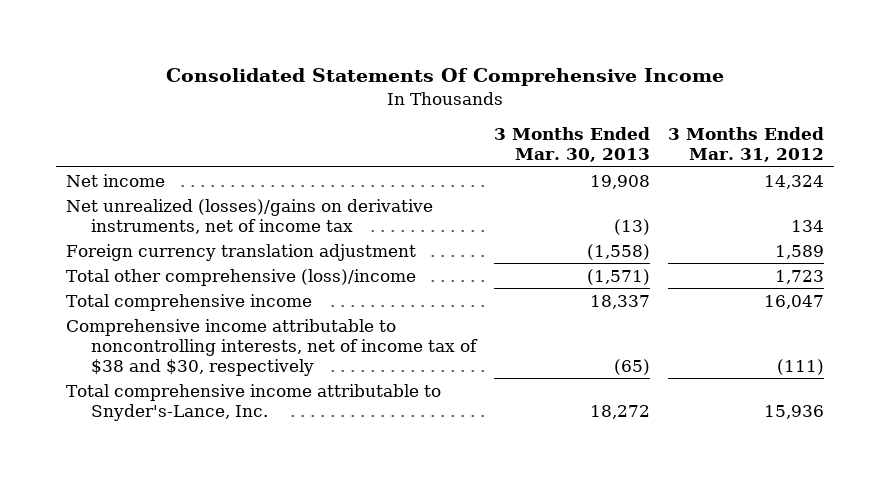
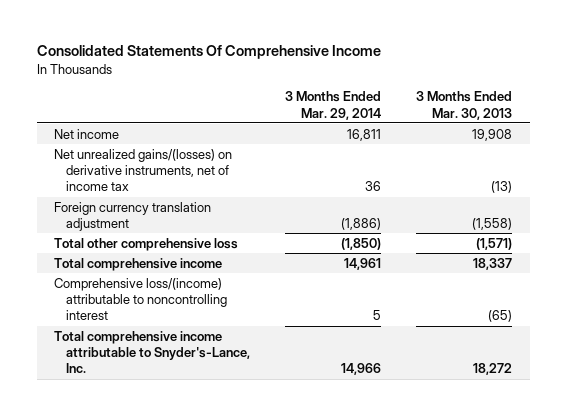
- | 3 Months Ended Mar. 30, 2013 | 3 Months Ended Mar. 31, 2012
+ | 3 Months Ended Mar. 29, 2014 | 3 Months Ended Mar. 30, 2013
- Net unrealized (losses)/gains on derivative instruments, net of income tax | (13) | 134
+ Net unrealized gains/(losses) on derivative instruments, net of income tax | 36 | (13)
- Total other comprehensive (loss)/income | (1,571) | 1,723
+ Total other comprehensive loss | (1,850) | (1,571)
- Comprehensive income attributable to noncontrolling interests, net of income tax of $38 and $30, respectively | (65) | (111)
+ Comprehensive loss/(income) attributable to noncontrolling interest | 5 | (65)

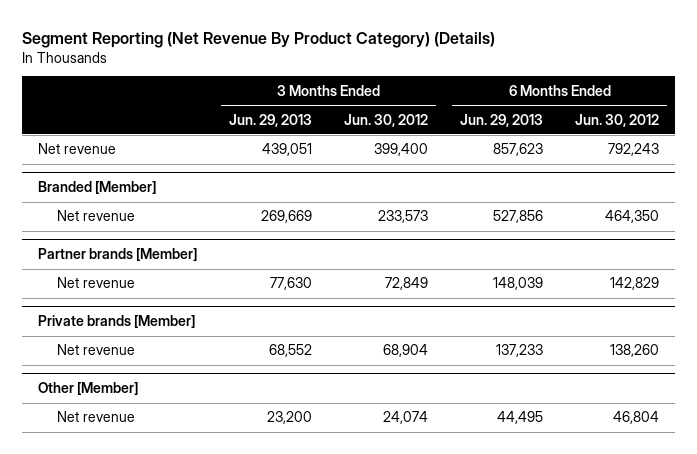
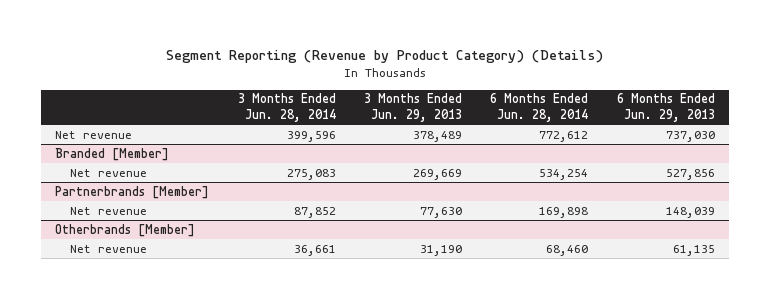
- Segment Reporting (Net Revenue By Product Category) (Details)
+ Segment Reporting (Revenue by Product Category) (Details)
- | 3 Months Ended Jun. 29, 2013 | 3 Months Ended Jun. 30, 2012 | 6 Months Ended Jun. 29, 2013 | 6 Months Ended Jun. 30, 2012
+ | 3 Months Ended Jun. 28, 2014 | 3 Months Ended Jun. 29, 2013 | 6 Months Ended Jun. 28, 2014 | 6 Months Ended Jun. 29, 2013
- Net revenue | 439,051 | 399,400 | 857,623 | 792,243
+ Net revenue | 399,596 | 378,489 | 772,612 | 737,030
- Partner brands [Member]
+ Partnerbrands [Member]
- Private brands [Member]
- Net revenue | 68,552 | 68,904 | 137,233 | 138,260
- Other [Member]
- Net revenue | 23,200 | 24,074 | 44,495 | 46,804
+ Otherbrands [Member]
+ Net revenue | 36,661 | 31,190 | 68,460 | 61,135

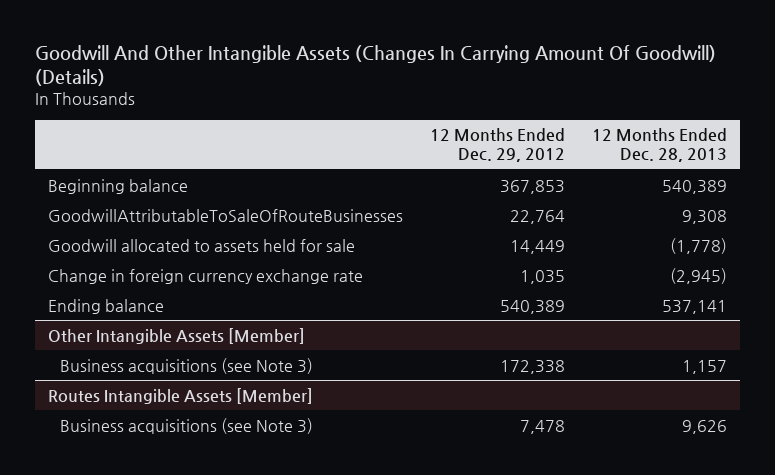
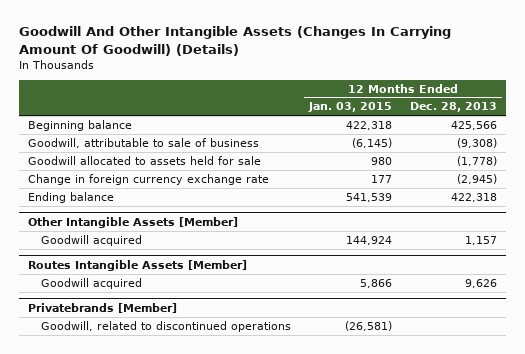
- | 12 Months Ended Dec. 29, 2012 | 12 Months Ended Dec. 28, 2013
+ | 12 Months Ended Jan. 03, 2015 | 12 Months Ended Dec. 28, 2013
- Beginning balance | 367,853 | 540,389
- GoodwillAttributableToSaleOfRouteBusinesses | 22,764 | 9,308
+ Beginning balance | 422,318 | 425,566
+ Goodwill, attributable to sale of business | (6,145) | (9,308)
- Ending balance | 540,389 | 537,141
+ Ending balance | 541,539 | 422,318
@ Other Intangible Assets [Member]
- Business acquisitions (see Note 3) | 172,338 | 1,157
+ Goodwill acquired | 144,924 | 1,157
@ Routes Intangible Assets [Member]
- Business acquisitions (see Note 3) | 7,478 | 9,626
+ Goodwill acquired | 5,866 | 9,626
+ Privatebrands [Member]
+ Goodwill, related to discontinued operations | (26,581) |

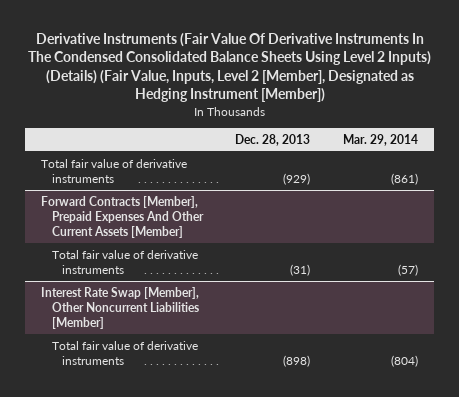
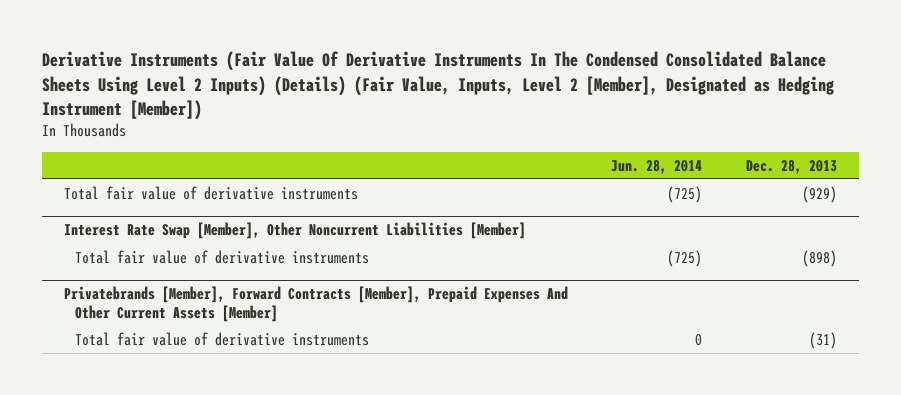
- | Dec. 28, 2013 | Mar. 29, 2014
+ | Jun. 28, 2014 | Dec. 28, 2013
- Forward Contracts [Member], Prepaid Expenses And Other Current Assets [Member]
- Total fair value of derivative instruments | (31) | (57)
+ Privatebrands [Member], Forward Contracts [Member], Prepaid Expenses And Other Current Assets [Member]
+ Total fair value of derivative instruments | 0 | (31)

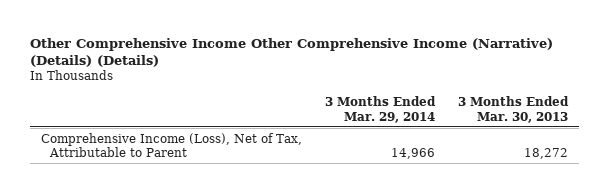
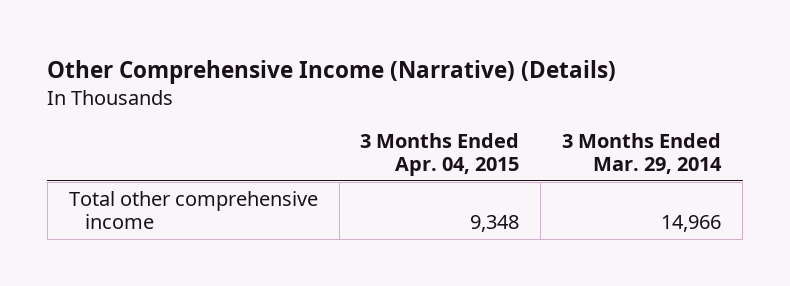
- Other Comprehensive Income Other Comprehensive Income (Narrative) (Details) (Details)
+ Other Comprehensive Income (Narrative) (Details)
- | 3 Months Ended Mar. 29, 2014 | 3 Months Ended Mar. 30, 2013
+ | 3 Months Ended Apr. 04, 2015 | 3 Months Ended Mar. 29, 2014
- Comprehensive Income (Loss), Net of Tax, Attributable to Parent | 14,966 | 18,272
+ Total other comprehensive income | 9,348 | 14,966

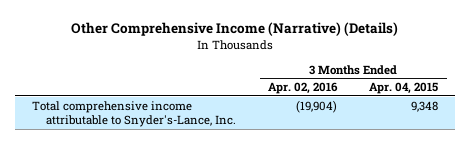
- | 3 Months Ended Apr. 04, 2015 | 3 Months Ended Mar. 29, 2014
+ | 3 Months Ended Apr. 02, 2016 | 3 Months Ended Apr. 04, 2015
- Total other comprehensive income | 9,348 | 14,966
+ Total comprehensive income attributable to Snyder's-Lance, Inc. | (19,904) | 9,348

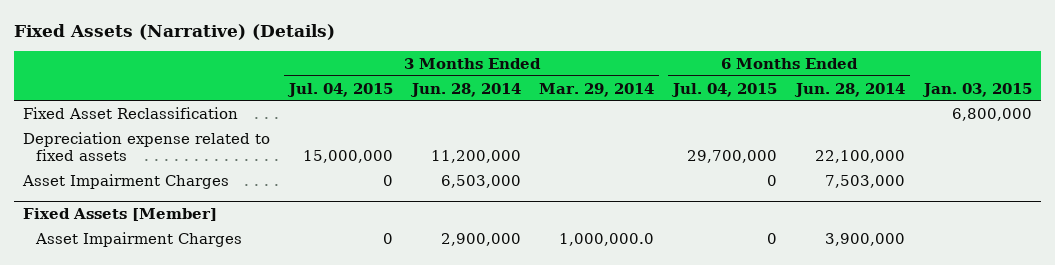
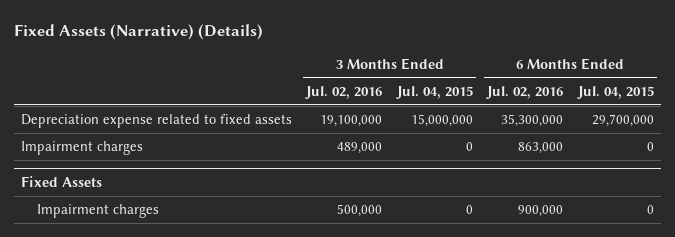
- | 3 Months Ended Jul. 04, 2015 | 3 Months Ended Jun. 28, 2014 | 3 Months Ended Mar. 29, 2014 | 6 Months Ended Jul. 04, 2015 | 6 Months Ended Jun. 28, 2014 | Jan. 03, 2015
+ | 3 Months Ended Jul. 02, 2016 | 3 Months Ended Jul. 04, 2015 | 6 Months Ended Jul. 02, 2016 | 6 Months Ended Jul. 04, 2015
- Fixed Asset Reclassification | | | | | | 6,800,000
- Asset Impairment Charges | 0 | 6,503,000 | | 0 | 7,503,000 |
- Fixed Assets [Member]
- Asset Impairment Charges | 0 | 2,900,000 | 1,000,000.0 | 0 | 3,900,000 |
+ Impairment charges | 489,000 | 0 | 863,000 | 0
+ Fixed Assets
+ Impairment charges | 500,000 | 0 | 900,000 | 0

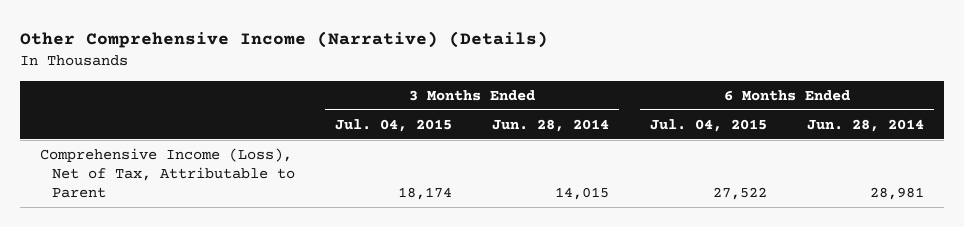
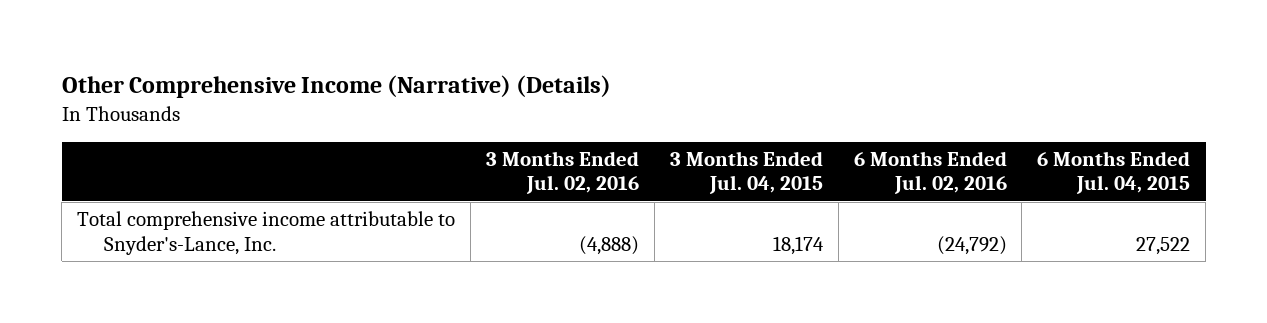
- | 3 Months Ended Jul. 04, 2015 | 3 Months Ended Jun. 28, 2014 | 6 Months Ended Jul. 04, 2015 | 6 Months Ended Jun. 28, 2014
+ | 3 Months Ended Jul. 02, 2016 | 3 Months Ended Jul. 04, 2015 | 6 Months Ended Jul. 02, 2016 | 6 Months Ended Jul. 04, 2015
- Comprehensive Income (Loss), Net of Tax, Attributable to Parent | 18,174 | 14,015 | 27,522 | 28,981
+ Total comprehensive income attributable to Snyder's-Lance, Inc. | (4,888) | 18,174 | (24,792) | 27,522

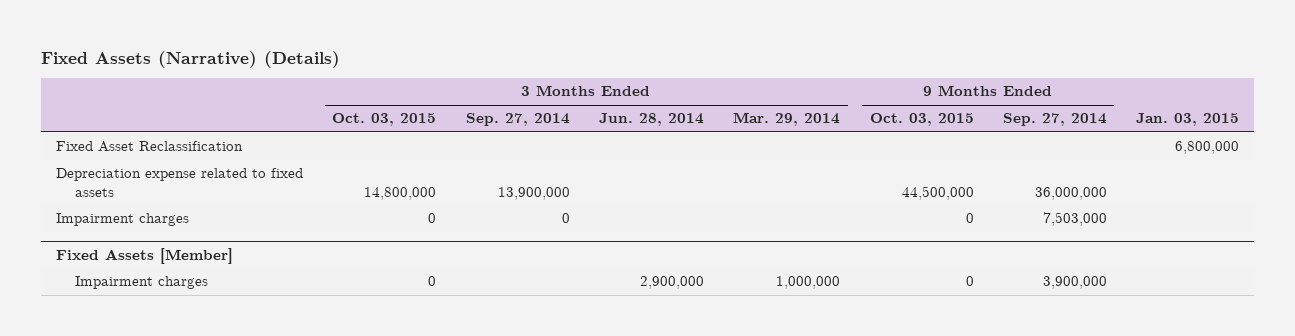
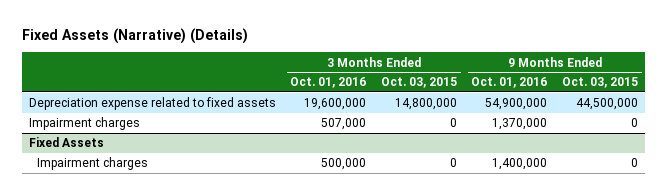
- | 3 Months Ended Oct. 03, 2015 | 3 Months Ended Sep. 27, 2014 | 3 Months Ended Jun. 28, 2014 | 3 Months Ended Mar. 29, 2014 | 9 Months Ended Oct. 03, 2015 | 9 Months Ended Sep. 27, 2014 | Jan. 03, 2015
+ | 3 Months Ended Oct. 01, 2016 | 3 Months Ended Oct. 03, 2015 | 9 Months Ended Oct. 01, 2016 | 9 Months Ended Oct. 03, 2015
- Fixed Asset Reclassification | | | | | | | 6,800,000
- Fixed Assets [Member]
+ Fixed Assets

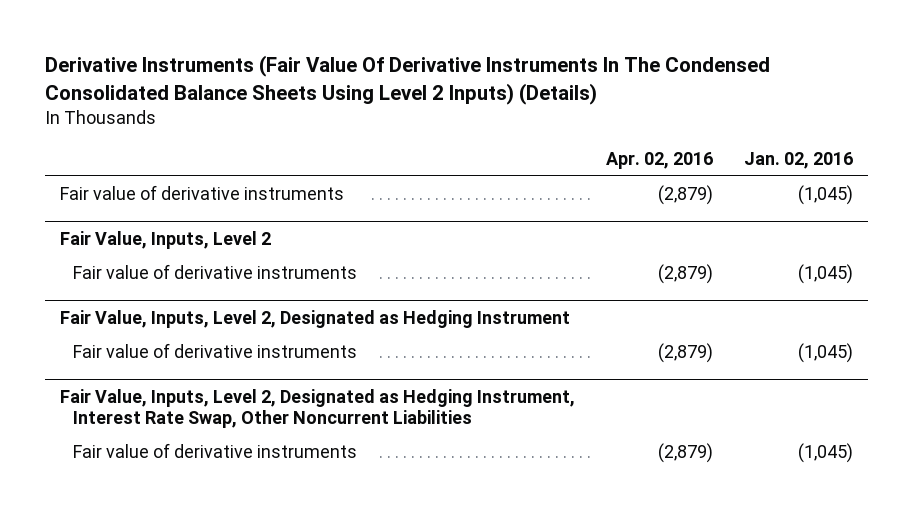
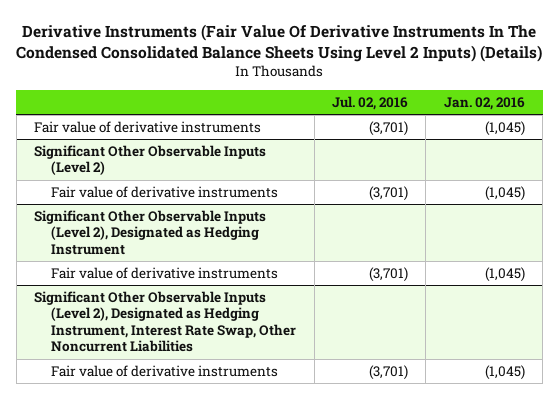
- | Apr. 02, 2016 | Jan. 02, 2016
+ | Jul. 02, 2016 | Jan. 02, 2016
- Fair Value, Inputs, Level 2
+ Significant Other Observable Inputs (Level 2)
- Fair Value, Inputs, Level 2, Designated as Hedging Instrument
+ Significant Other Observable Inputs (Level 2), Designated as Hedging Instrument
- Fair Value, Inputs, Level 2, Designated as Hedging Instrument, Interest Rate Swap, Other Noncurrent Liabilities
+ Significant Other Observable Inputs (Level 2), Designated as Hedging Instrument, Interest Rate Swap, Other Noncurrent Liabilities

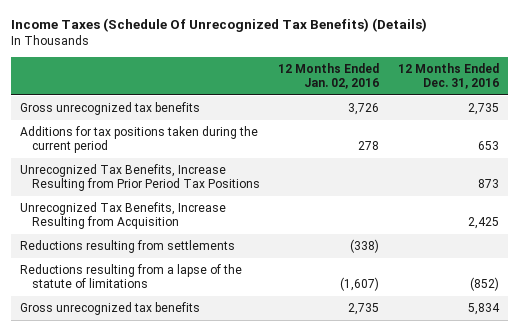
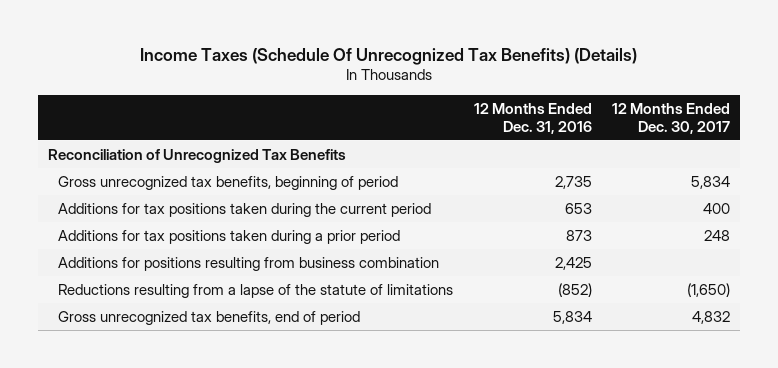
- | 12 Months Ended Jan. 02, 2016 | 12 Months Ended Dec. 31, 2016
+ | 12 Months Ended Dec. 31, 2016 | 12 Months Ended Dec. 30, 2017
- Gross unrecognized tax benefits | 3,726 | 2,735
+ Reconciliation of Unrecognized Tax Benefits
+ Gross unrecognized tax benefits, beginning of period | 2,735 | 5,834
- Unrecognized Tax Benefits, Increase Resulting from Prior Period Tax Positions | | 873
- Unrecognized Tax Benefits, Increase Resulting from Acquisition | | 2,425
- Reductions resulting from settlements | (338) |
+ Additions for tax positions taken during a prior period | 873 | 248
+ Additions for positions resulting from business combination | 2,425 |
- Gross unrecognized tax benefits | 2,735 | 5,834
+ Gross unrecognized tax benefits, end of period | 5,834 | 4,832

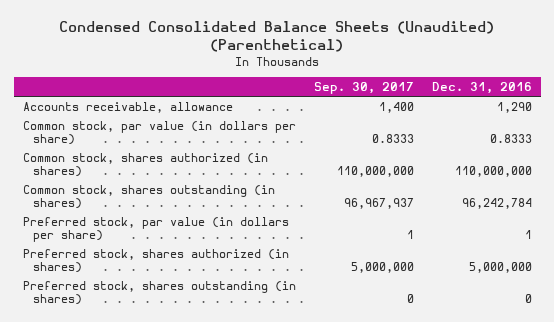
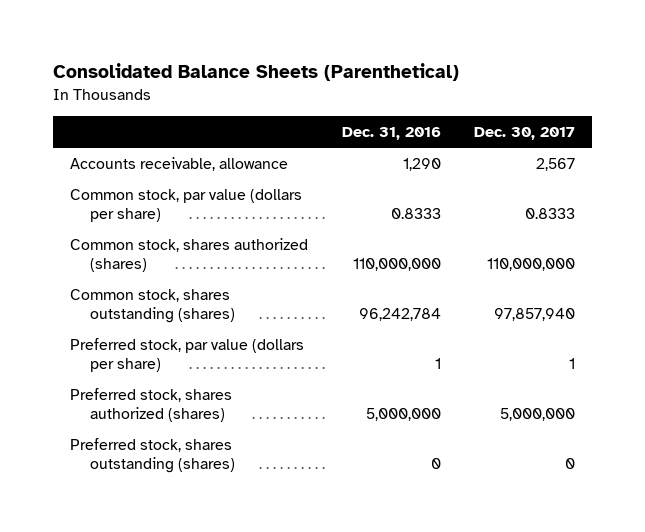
- Condensed Consolidated Balance Sheets (Unaudited) (Parenthetical)
+ Consolidated Balance Sheets (Parenthetical)
- | Sep. 30, 2017 | Dec. 31, 2016
+ | Dec. 31, 2016 | Dec. 30, 2017
- Common stock, par value (in dollars per share) | 0.8333 | 0.8333
- Common stock, shares authorized (in shares) | 110,000,000 | 110,000,000
- Common stock, shares outstanding (in shares) | 96,967,937 | 96,242,784
- Preferred stock, par value (in dollars per share) | 1 | 1
- Preferred stock, shares authorized (in shares) | 5,000,000 | 5,000,000
- Preferred stock, shares outstanding (in shares) | 0 | 0
+ Common stock, par value (dollars per share) | 0.8333 | 0.8333
+ Common stock, shares authorized (shares) | 110,000,000 | 110,000,000
+ Common stock, shares outstanding (shares) | 96,242,784 | 97,857,940
+ Preferred stock, par value (dollars per share) | 1 | 1
+ Preferred stock, shares authorized (shares) | 5,000,000 | 5,000,000
+ Preferred stock, shares outstanding (shares) | 0 | 0

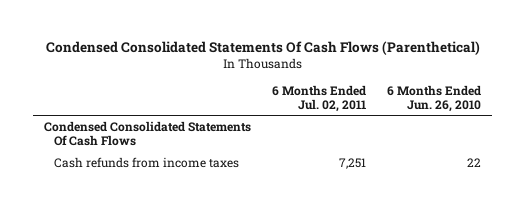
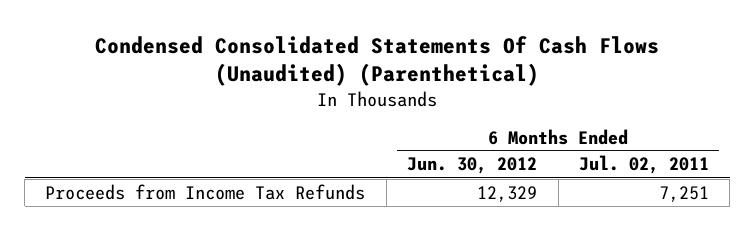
- Condensed Consolidated Statements Of Cash Flows (Parenthetical)
+ Condensed Consolidated Statements Of Cash Flows (Unaudited) (Parenthetical)
- | 6 Months Ended Jul. 02, 2011 | 6 Months Ended Jun. 26, 2010
+ | 6 Months Ended Jun. 30, 2012 | 6 Months Ended Jul. 02, 2011
- Condensed Consolidated Statements Of Cash Flows
- Cash refunds from income taxes | 7,251 | 22
+ Proceeds from Income Tax Refunds | 12,329 | 7,251

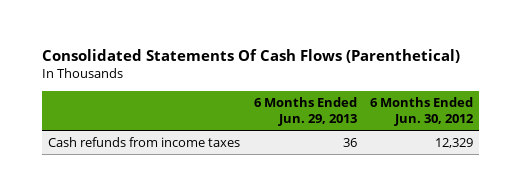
- Condensed Consolidated Statements Of Cash Flows (Unaudited) (Parenthetical)
+ Consolidated Statements Of Cash Flows (Parenthetical)
- | 6 Months Ended Jun. 30, 2012 | 6 Months Ended Jul. 02, 2011
+ | 6 Months Ended Jun. 29, 2013 | 6 Months Ended Jun. 30, 2012
- Proceeds from Income Tax Refunds | 12,329 | 7,251
+ Cash refunds from income taxes | 36 | 12,329

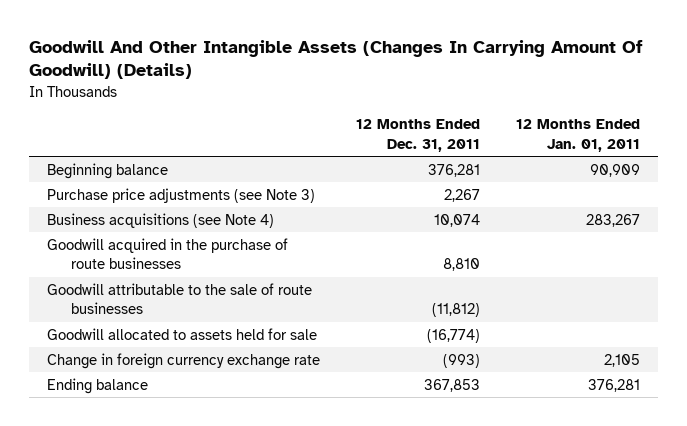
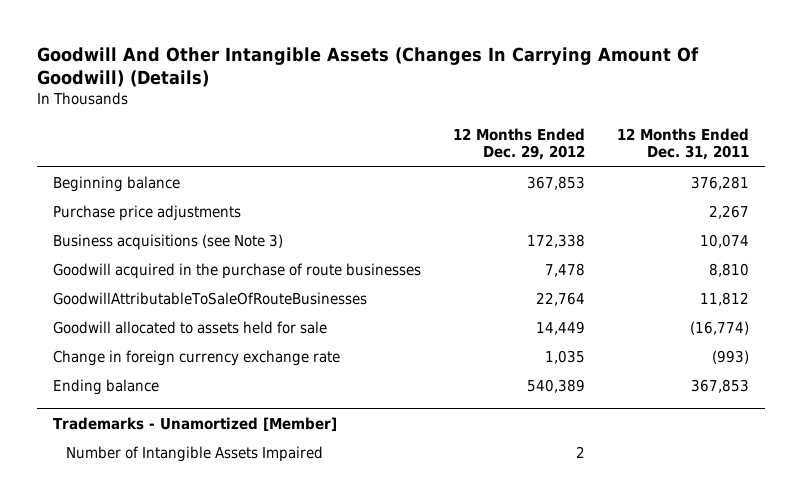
- | 12 Months Ended Dec. 31, 2011 | 12 Months Ended Jan. 01, 2011
+ | 12 Months Ended Dec. 29, 2012 | 12 Months Ended Dec. 31, 2011
- Purchase price adjustments (see Note 3) | 2,267 |
- Business acquisitions (see Note 4) | 10,074 | 283,267
+ Purchase price adjustments | | 2,267
+ Business acquisitions (see Note 3) | 172,338 | 10,074
- Goodwill attributable to the sale of route businesses | (11,812) |
+ GoodwillAttributableToSaleOfRouteBusinesses | 22,764 | 11,812
+ Trademarks - Unamortized [Member]
+ Number of Intangible Assets Impaired | 2 |

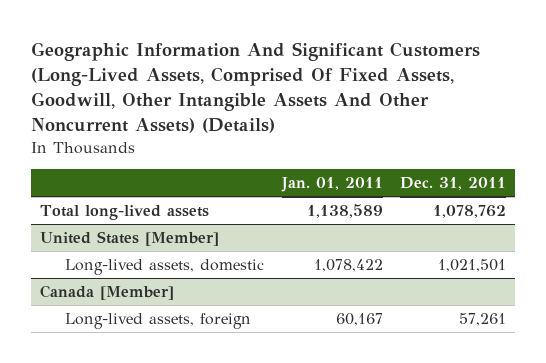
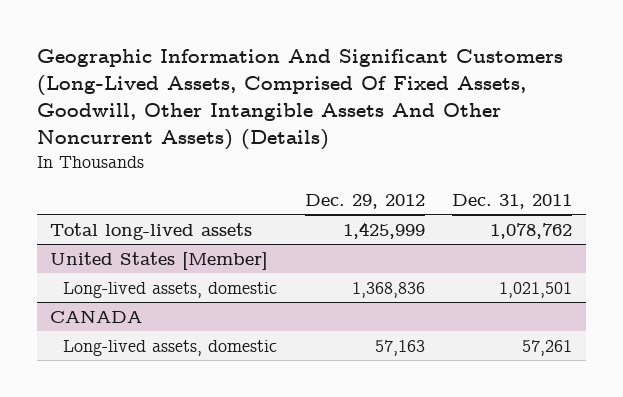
- | Jan. 01, 2011 | Dec. 31, 2011
+ | Dec. 29, 2012 | Dec. 31, 2011
- Canada [Member]
- Long-lived assets, foreign | 60,167 | 57,261
+ CANADA
+ Long-lived assets, domestic | 57,163 | 57,261

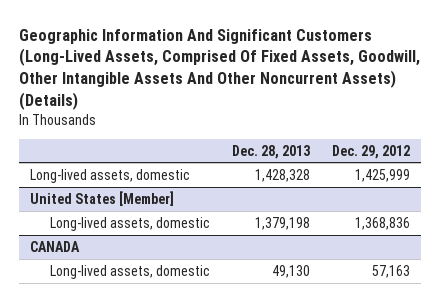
- | Dec. 29, 2012 | Dec. 31, 2011
+ | Dec. 28, 2013 | Dec. 29, 2012
- Total long-lived assets | 1,425,999 | 1,078,762
+ Long-lived assets, domestic | 1,428,328 | 1,425,999

